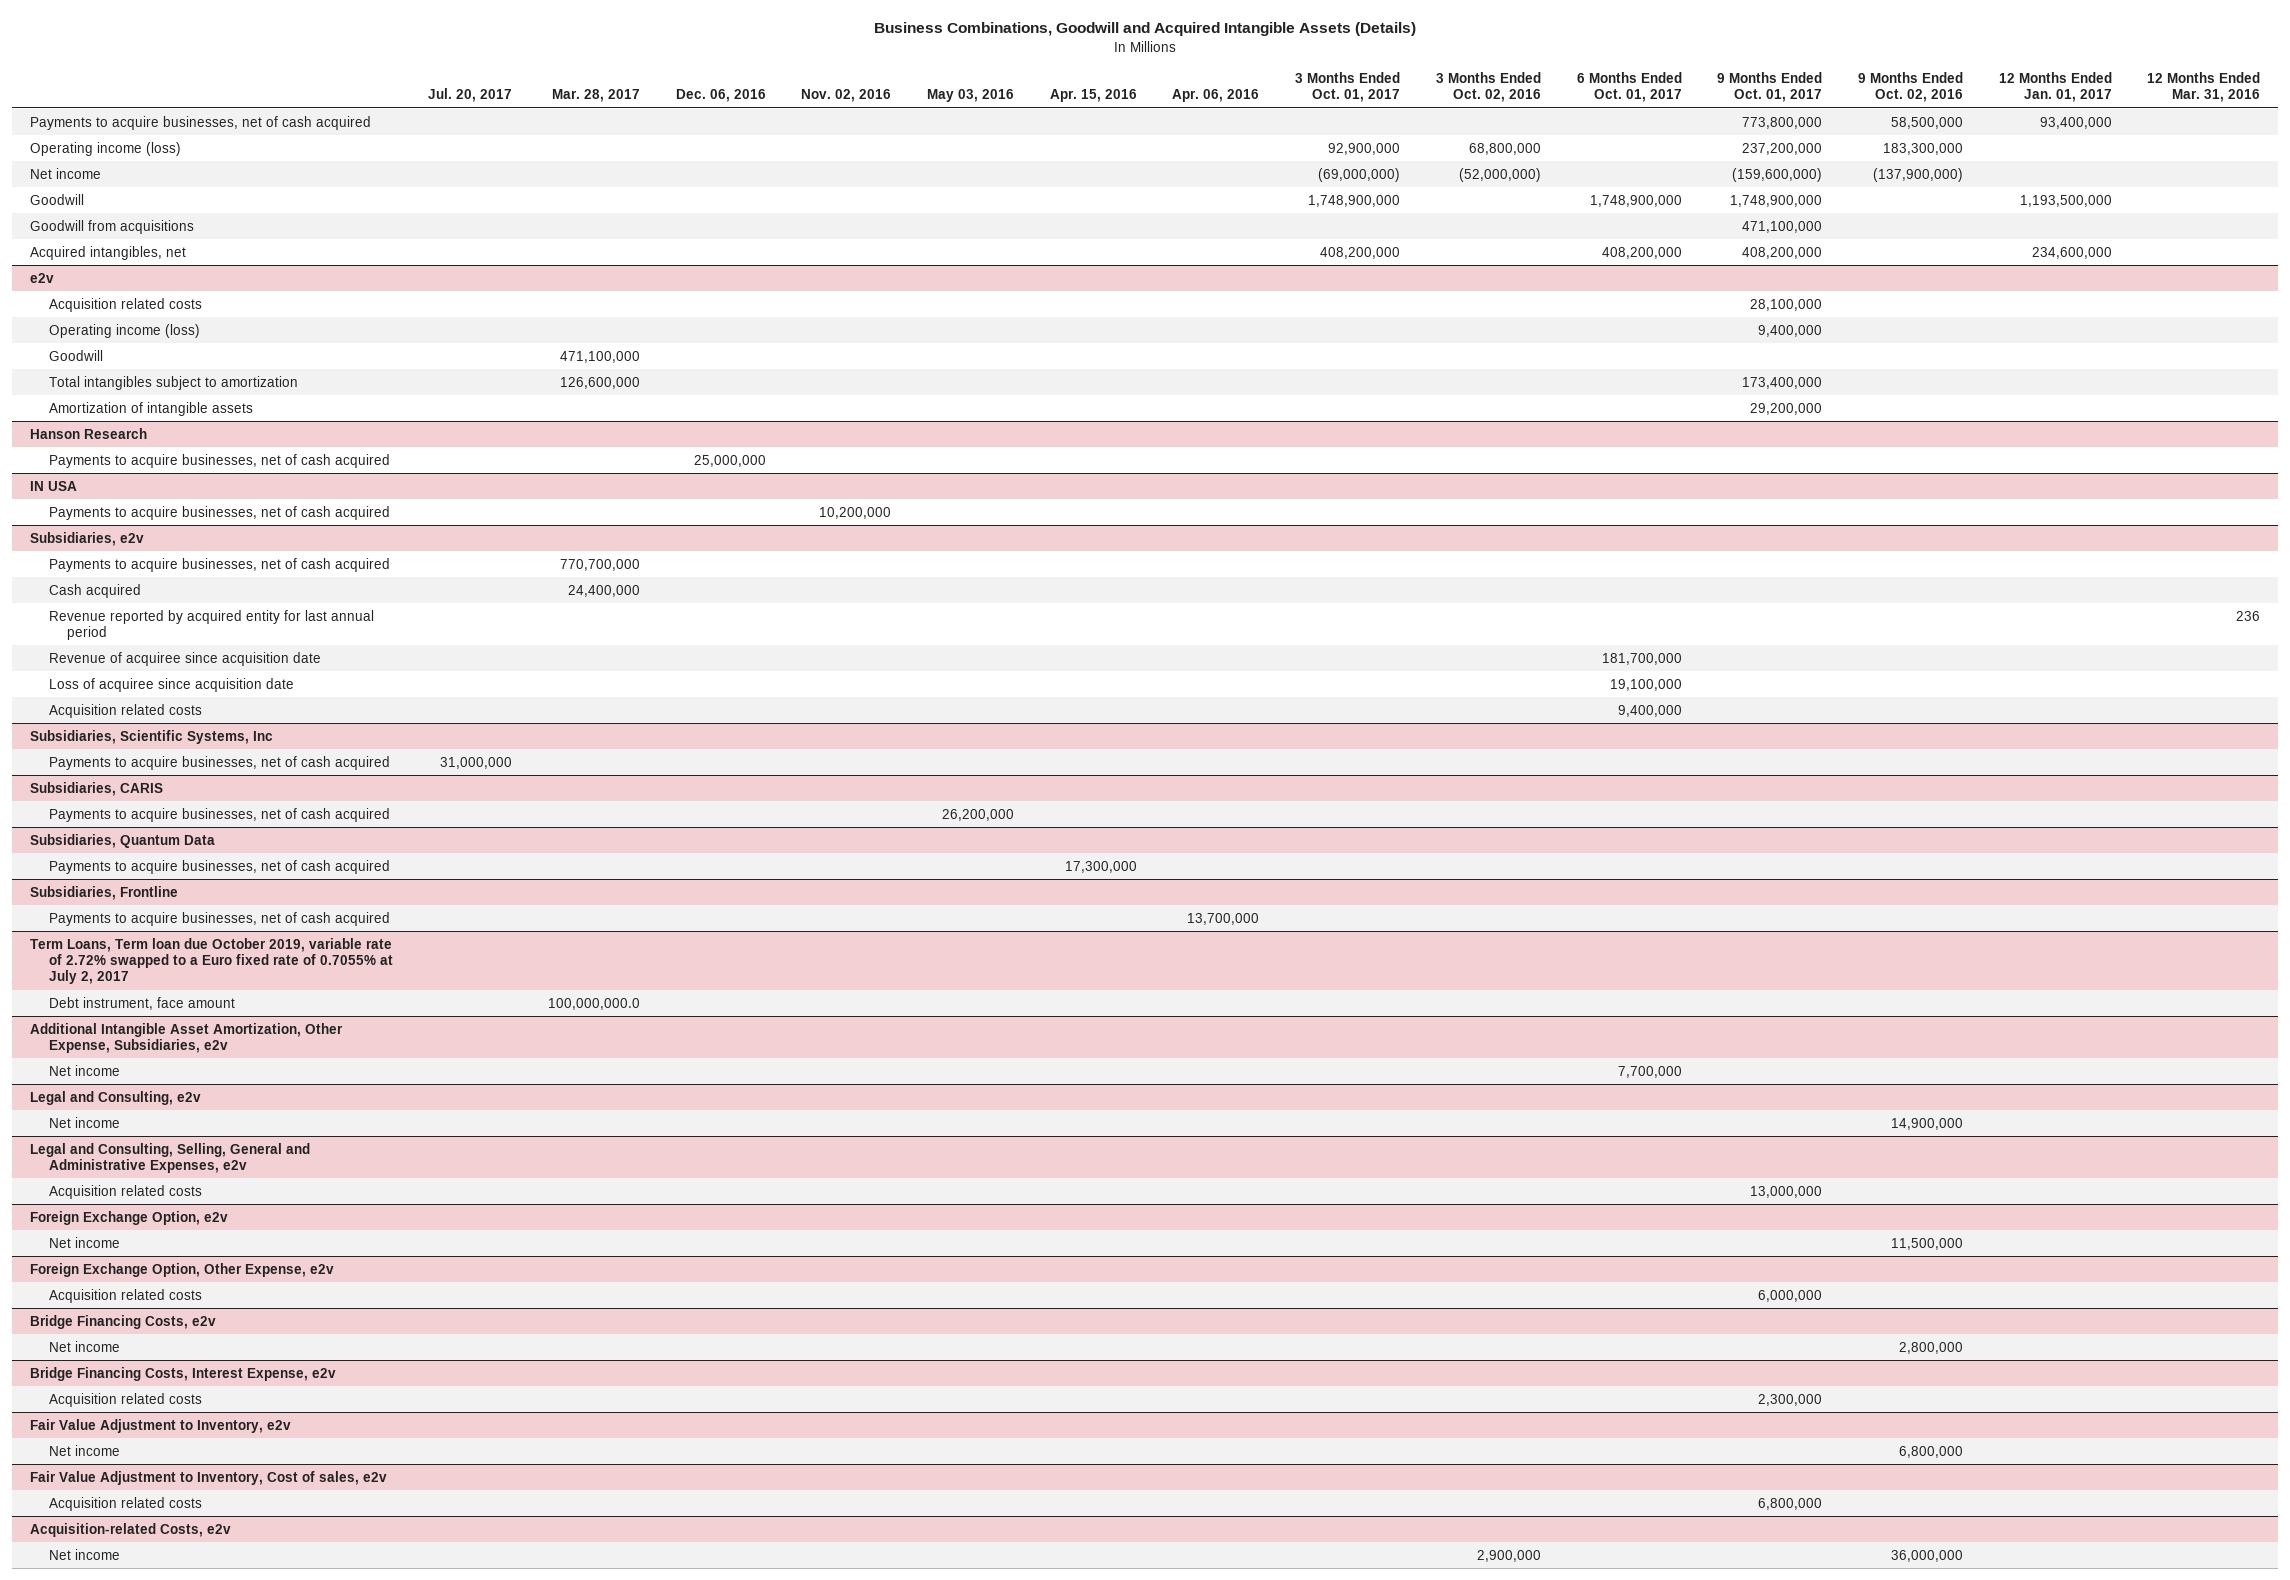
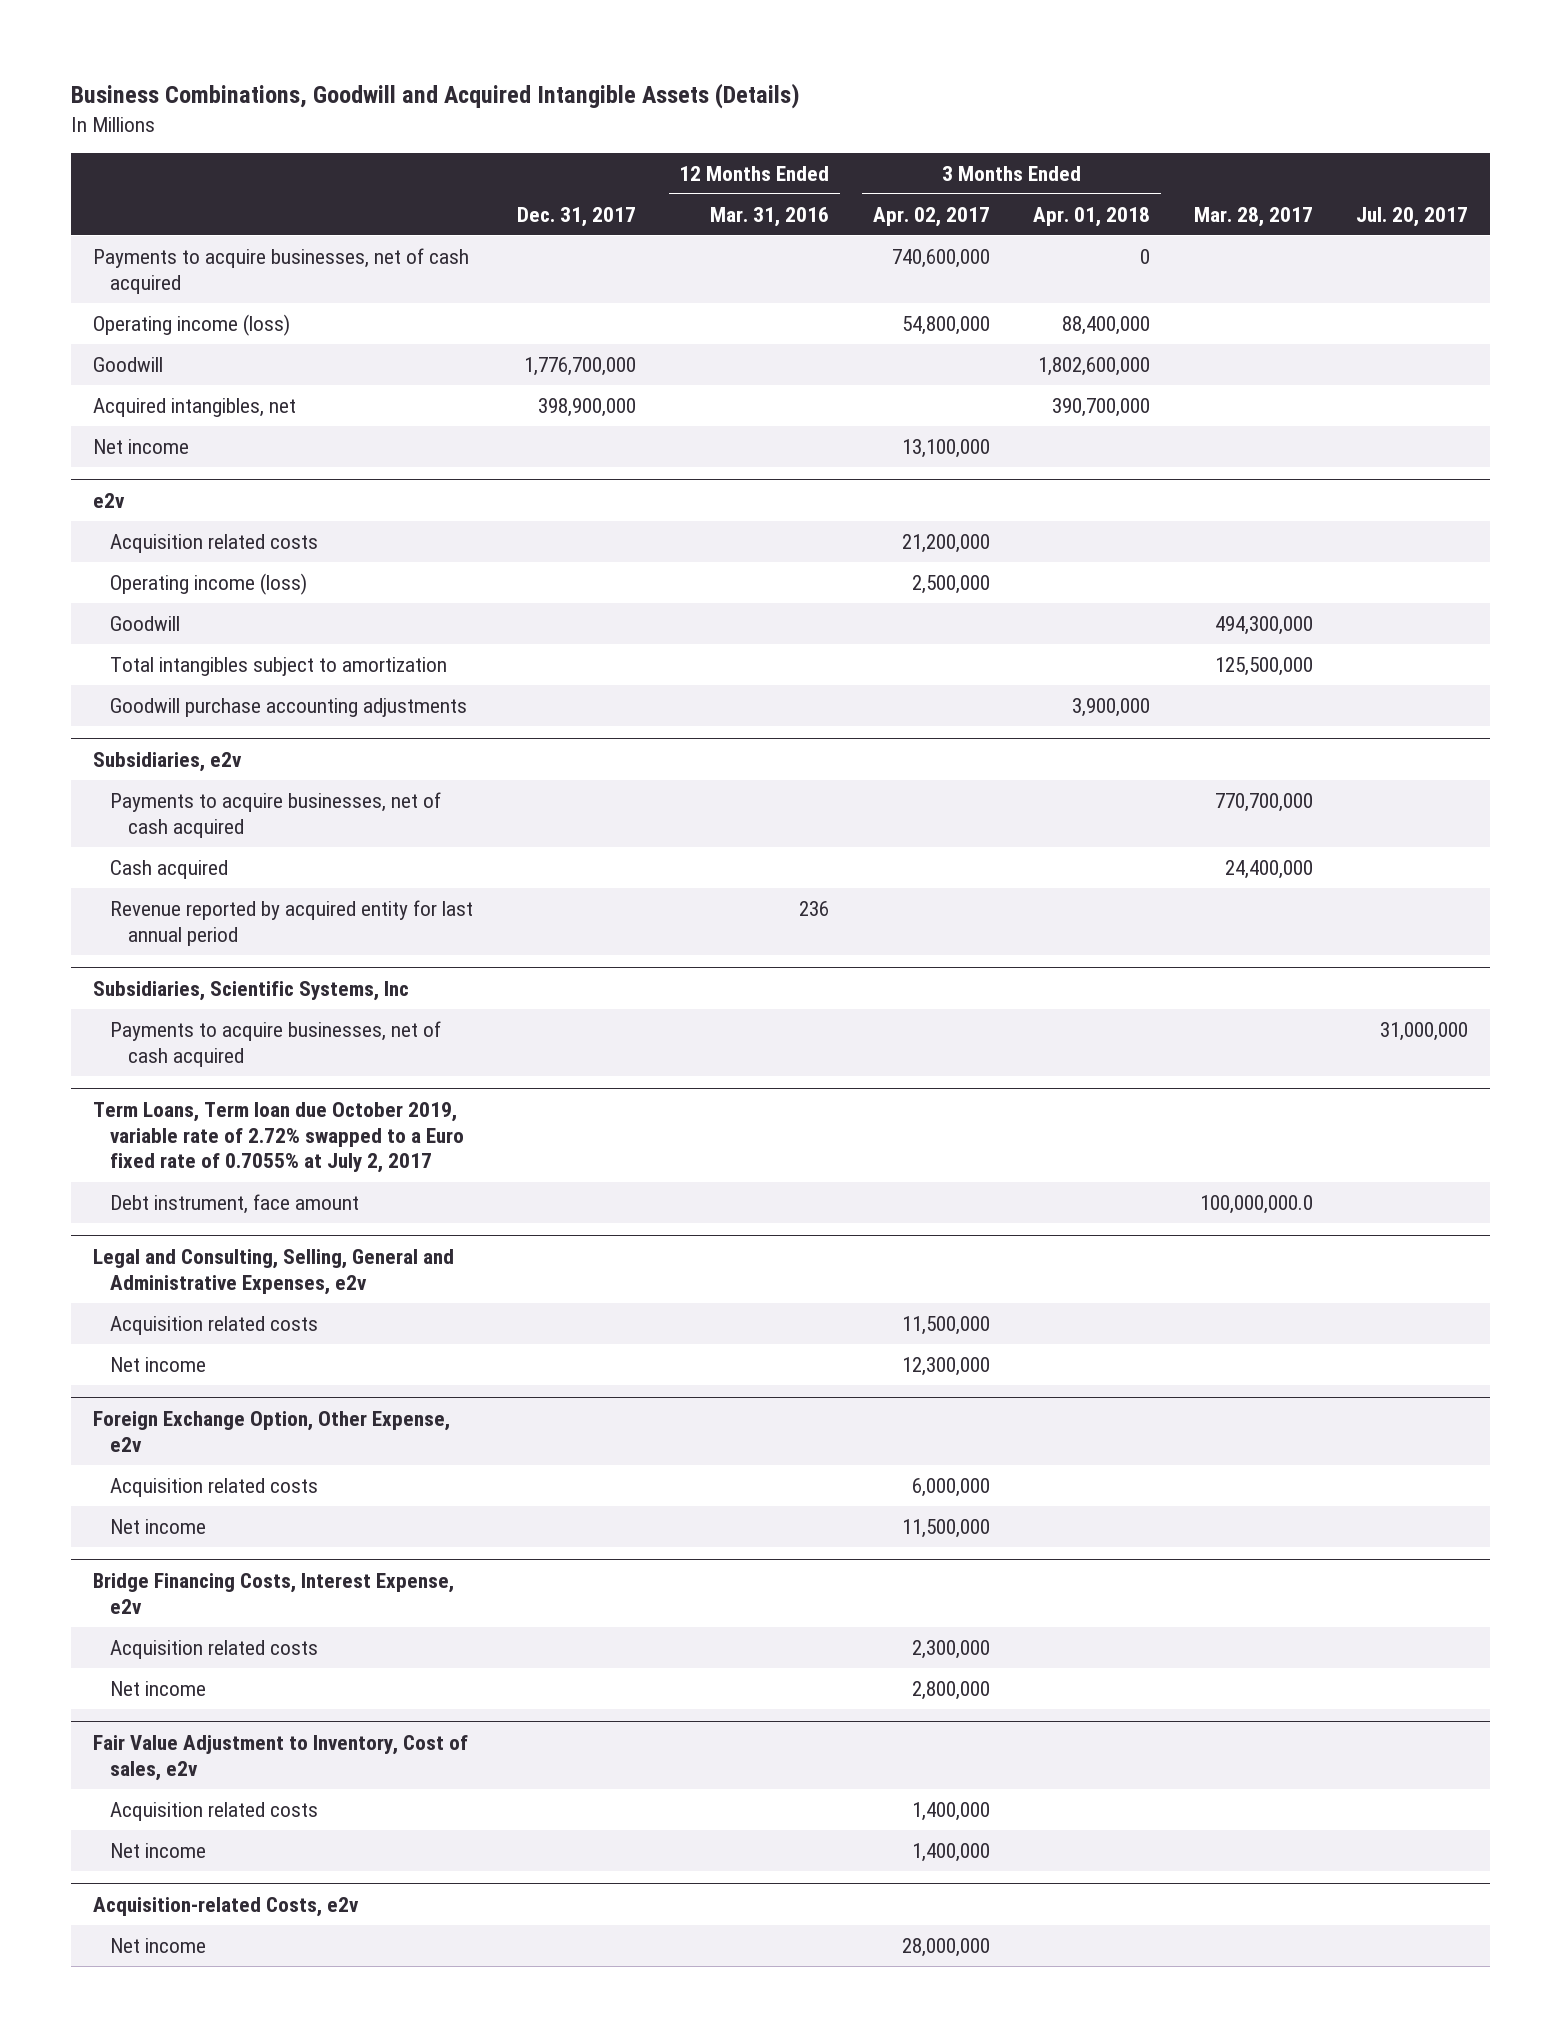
- | Jul. 20, 2017 | Mar. 28, 2017 | Dec. 06, 2016 | Nov. 02, 2016 | May 03, 2016 | Apr. 15, 2016 | Apr. 06, 2016 | 3 Months Ended Oct. 01, 2017 | 3 Months Ended Oct. 02, 2016 | 6 Months Ended Oct. 01, 2017 | 9 Months Ended Oct. 01, 2017 | 9 Months Ended Oct. 02, 2016 | 12 Months Ended Jan. 01, 2017 | 12 Months Ended Mar. 31, 2016
+ | Dec. 31, 2017 | 12 Months Ended Mar. 31, 2016 | 3 Months Ended Apr. 02, 2017 | 3 Months Ended Apr. 01, 2018 | Mar. 28, 2017 | Jul. 20, 2017
- Goodwill from acquisitions | | | | | | | | | | | 471,100,000 | | |
moved down: Net income | | | 13,100,000 | | |
@ e2v
- Goodwill | | 471,100,000 | | | | | | | | | | | |
- Total intangibles subject to amortization | | 126,600,000 | | | | | | | | | 173,400,000 | | |
- Amortization of intangible assets | | | | | | | | | | | 29,200,000 | | |
- Hanson Research
- Payments to acquire businesses, net of cash acquired | | | 25,000,000 | | | | | | | | | | |
- IN USA
- Payments to acquire businesses, net of cash acquired | | | | 10,200,000 | | | | | | | | | |
@ e2v
+ Goodwill | | | | | 494,300,000 |
+ Total intangibles subject to amortization | | | | | 125,500,000 |
+ Goodwill purchase accounting adjustments | | | | 3,900,000 | |
@ Subsidiaries, e2v
- Revenue of acquiree since acquisition date | | | | | | | | | | 181,700,000 | | | |
- Loss of acquiree since acquisition date | | | | | | | | | | 19,100,000 | | | |
- Acquisition related costs | | | | | | | | | | 9,400,000 | | | |
- Subsidiaries, CARIS
- Payments to acquire businesses, net of cash acquired | | | | | 26,200,000 | | | | | | | | |
- Subsidiaries, Quantum Data
- Payments to acquire businesses, net of cash acquired | | | | | | 17,300,000 | | | | | | | |
- Subsidiaries, Frontline
- Payments to acquire businesses, net of cash acquired | | | | | | | 13,700,000 | | | | | | |
- Additional Intangible Asset Amortization, Other Expense, Subsidiaries, e2v
- Net income | | | | | | | | | | 7,700,000 | | | |
- Legal and Consulting, e2v
- Net income | | | | | | | | | | | | 14,900,000 | |
- Foreign Exchange Option, e2v
- Net income | | | | | | | | | | | | 11,500,000 | |
@ Legal and Consulting, Selling, General and Administrative Expenses, e2v
+ Net income | | | 12,300,000 | | |
- Bridge Financing Costs, e2v
- Net income | | | | | | | | | | | | 2,800,000 | |
@ Foreign Exchange Option, Other Expense, e2v
+ Net income | | | 11,500,000 | | |
- Fair Value Adjustment to Inventory, e2v
- Net income | | | | | | | | | | | | 6,800,000 | |
@ Bridge Financing Costs, Interest Expense, e2v
+ Net income | | | 2,800,000 | | |
@ Fair Value Adjustment to Inventory, Cost of sales, e2v
+ Net income | | | 1,400,000 | | |

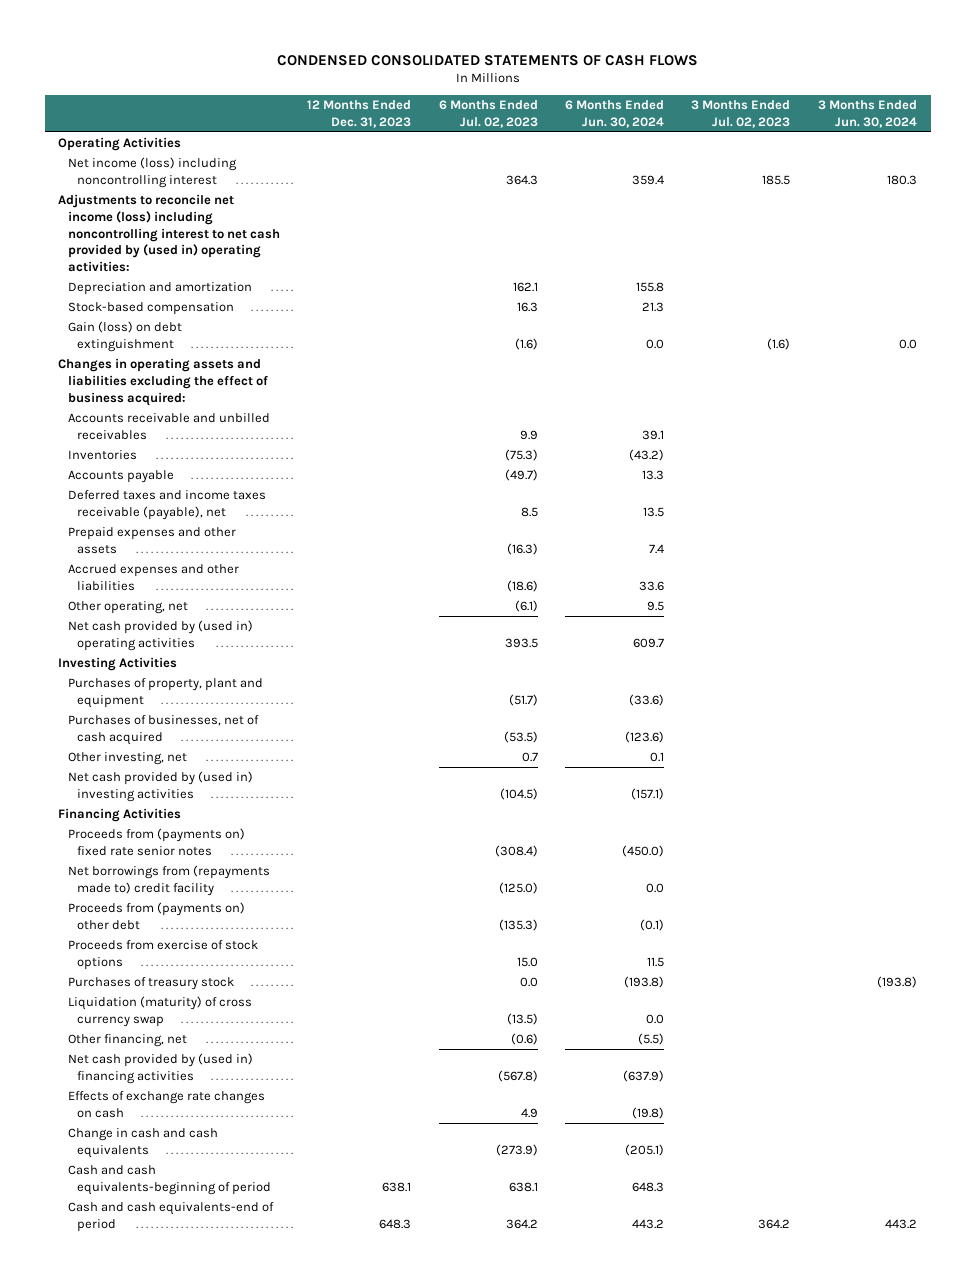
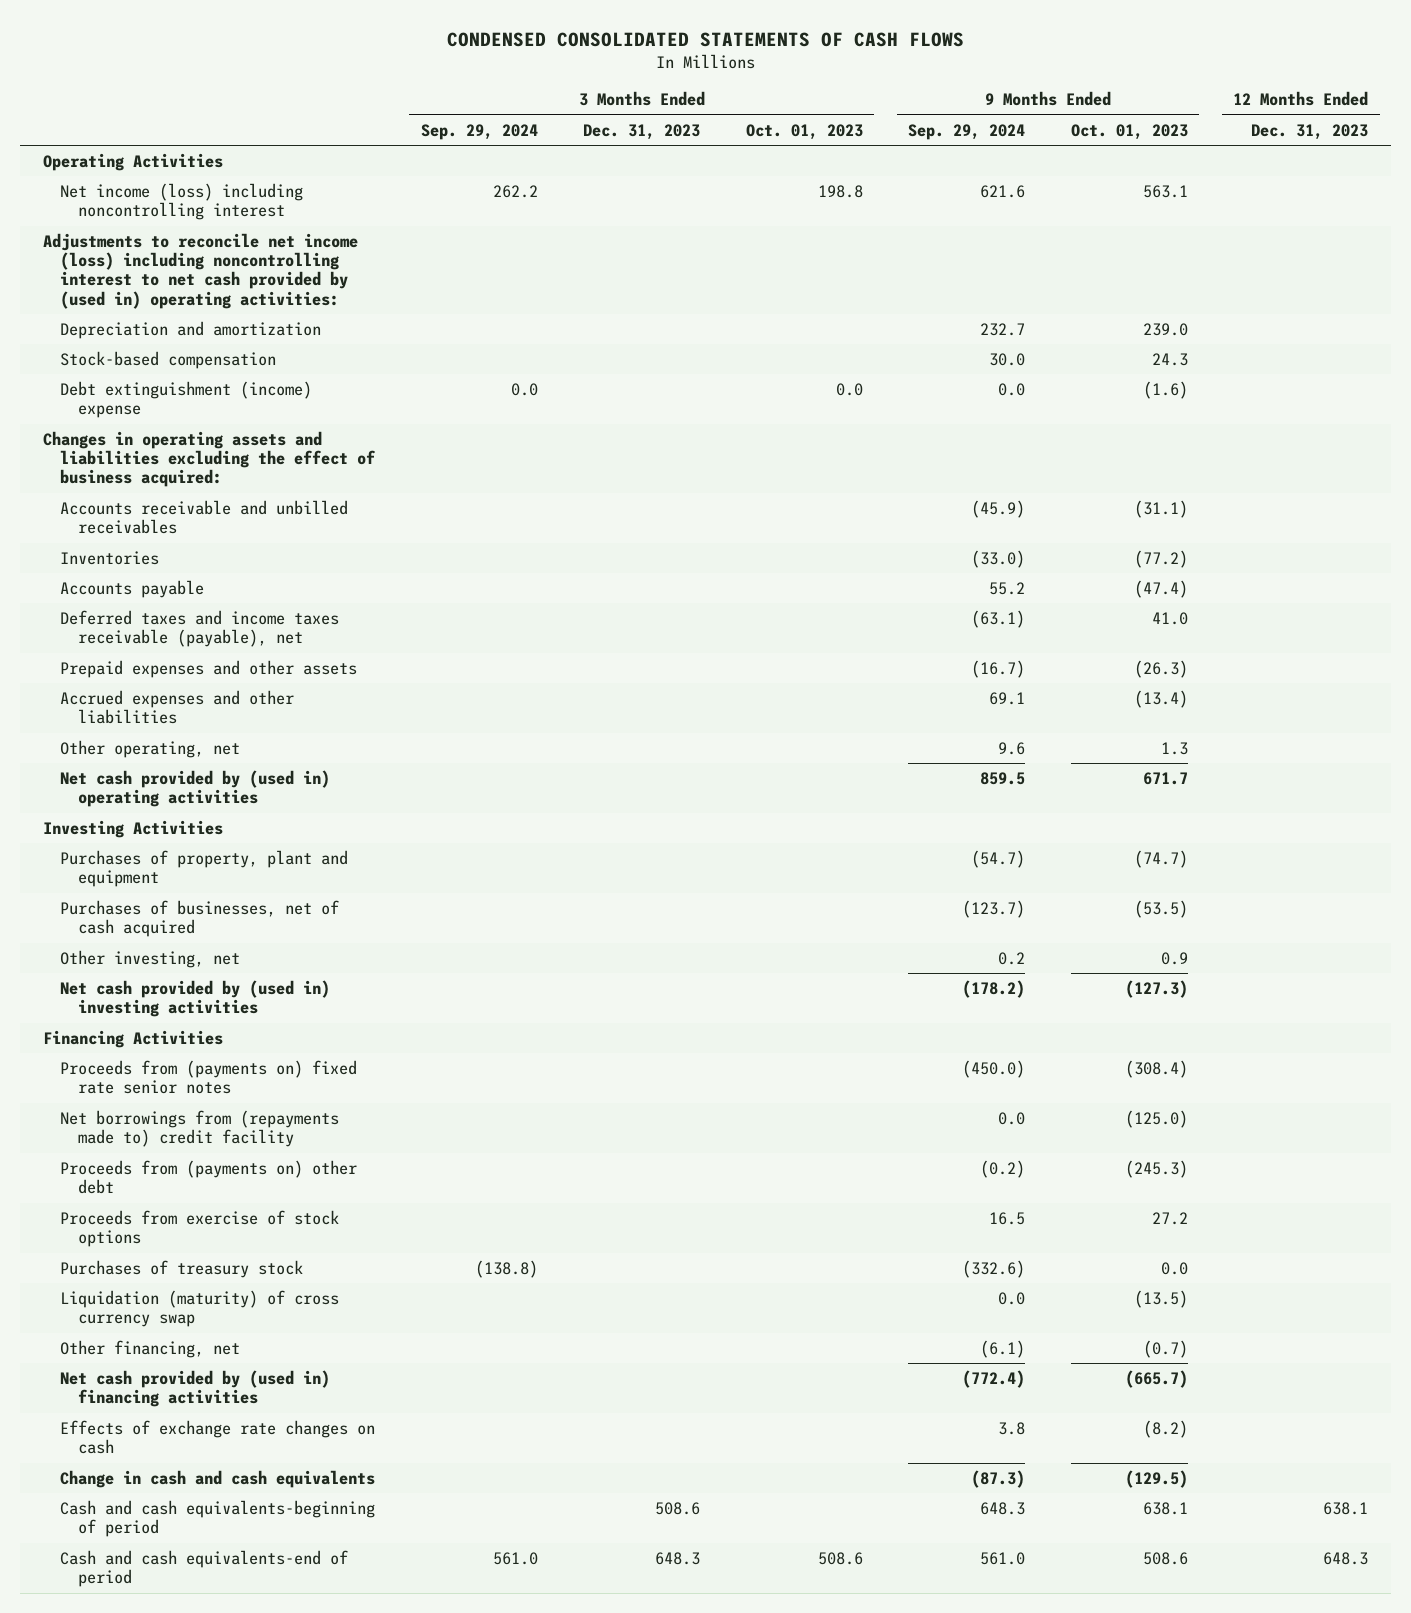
- | 12 Months Ended Dec. 31, 2023 | 6 Months Ended Jul. 02, 2023 | 6 Months Ended Jun. 30, 2024 | 3 Months Ended Jul. 02, 2023 | 3 Months Ended Jun. 30, 2024
+ | 3 Months Ended Sep. 29, 2024 | 3 Months Ended Dec. 31, 2023 | 3 Months Ended Oct. 01, 2023 | 9 Months Ended Sep. 29, 2024 | 9 Months Ended Oct. 01, 2023 | 12 Months Ended Dec. 31, 2023
- Gain (loss) on debt extinguishment | | (1.6) | 0.0 | (1.6) | 0.0
+ Debt extinguishment (income) expense | 0.0 | | 0.0 | 0.0 | (1.6) |

